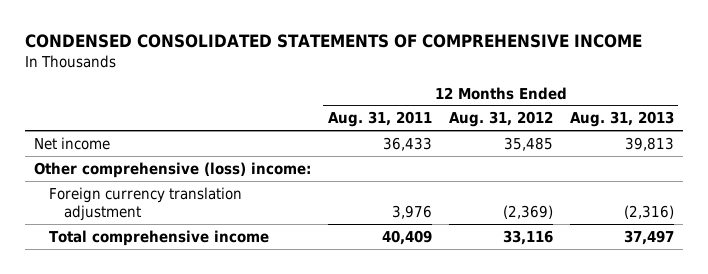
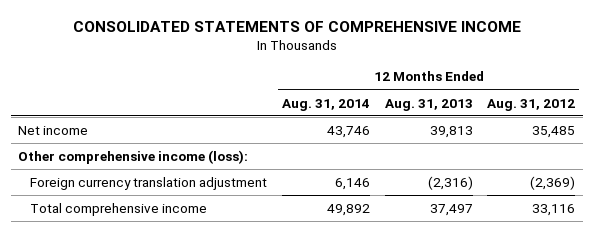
- CONDENSED CONSOLIDATED STATEMENTS OF COMPREHENSIVE INCOME
+ CONSOLIDATED STATEMENTS OF COMPREHENSIVE INCOME
- | 12 Months Ended Aug. 31, 2011 | 12 Months Ended Aug. 31, 2012 | 12 Months Ended Aug. 31, 2013
+ | 12 Months Ended Aug. 31, 2014 | 12 Months Ended Aug. 31, 2013 | 12 Months Ended Aug. 31, 2012
- Other comprehensive (loss) income:
+ Other comprehensive income (loss):

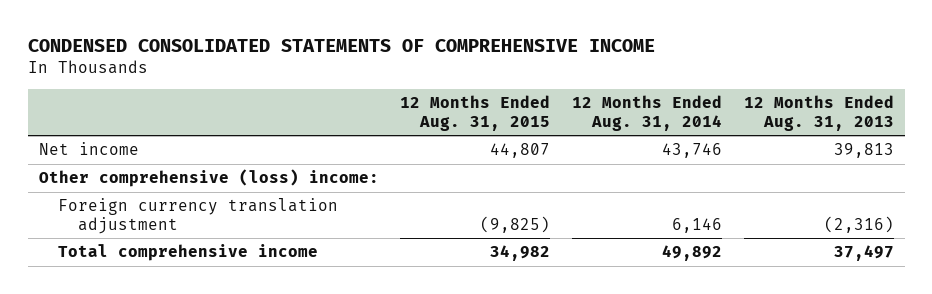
- CONSOLIDATED STATEMENTS OF COMPREHENSIVE INCOME
+ CONDENSED CONSOLIDATED STATEMENTS OF COMPREHENSIVE INCOME
- | 12 Months Ended Aug. 31, 2014 | 12 Months Ended Aug. 31, 2013 | 12 Months Ended Aug. 31, 2012
+ | 12 Months Ended Aug. 31, 2015 | 12 Months Ended Aug. 31, 2014 | 12 Months Ended Aug. 31, 2013
- Other comprehensive income (loss):
+ Other comprehensive (loss) income:

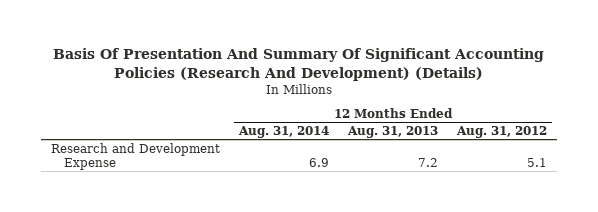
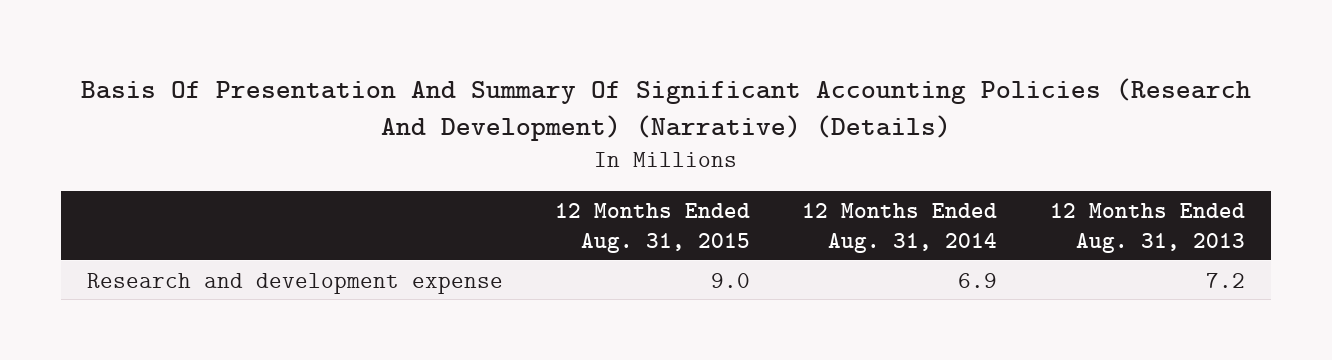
- Basis Of Presentation And Summary Of Significant Accounting Policies (Research And Development) (Details)
+ Basis Of Presentation And Summary Of Significant Accounting Policies (Research And Development) (Narrative) (Details)
- | 12 Months Ended Aug. 31, 2014 | 12 Months Ended Aug. 31, 2013 | 12 Months Ended Aug. 31, 2012
+ | 12 Months Ended Aug. 31, 2015 | 12 Months Ended Aug. 31, 2014 | 12 Months Ended Aug. 31, 2013
- Research and Development Expense | 6.9 | 7.2 | 5.1
+ Research and development expense | 9.0 | 6.9 | 7.2

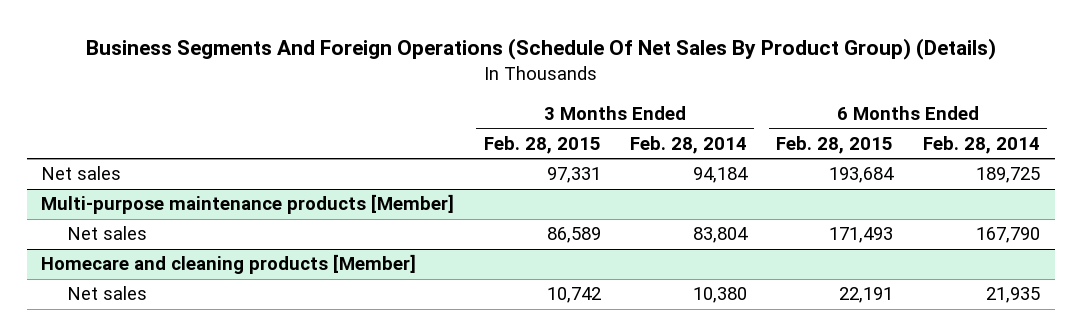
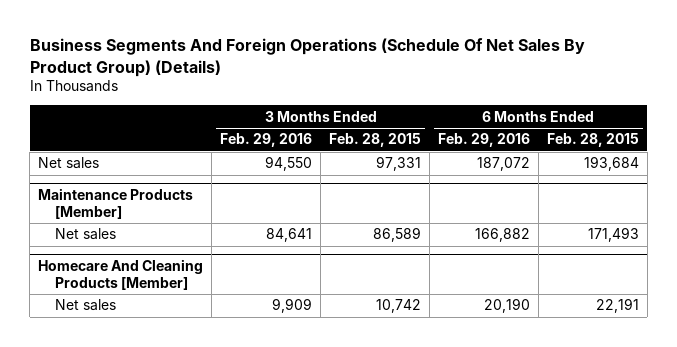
- | 3 Months Ended Feb. 28, 2015 | 3 Months Ended Feb. 28, 2014 | 6 Months Ended Feb. 28, 2015 | 6 Months Ended Feb. 28, 2014
+ | 3 Months Ended Feb. 29, 2016 | 3 Months Ended Feb. 28, 2015 | 6 Months Ended Feb. 29, 2016 | 6 Months Ended Feb. 28, 2015
- Multi-purpose maintenance products [Member]
+ Maintenance Products [Member]
- Homecare and cleaning products [Member]
+ Homecare And Cleaning Products [Member]

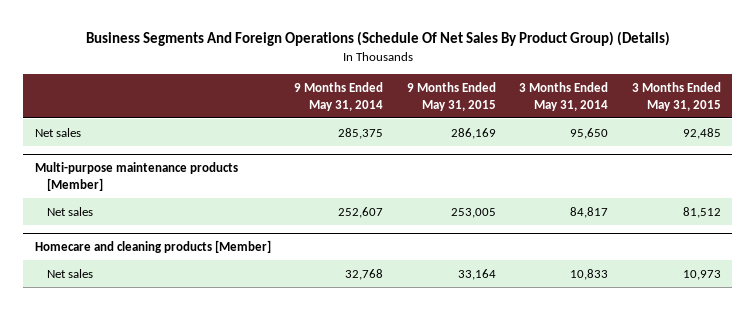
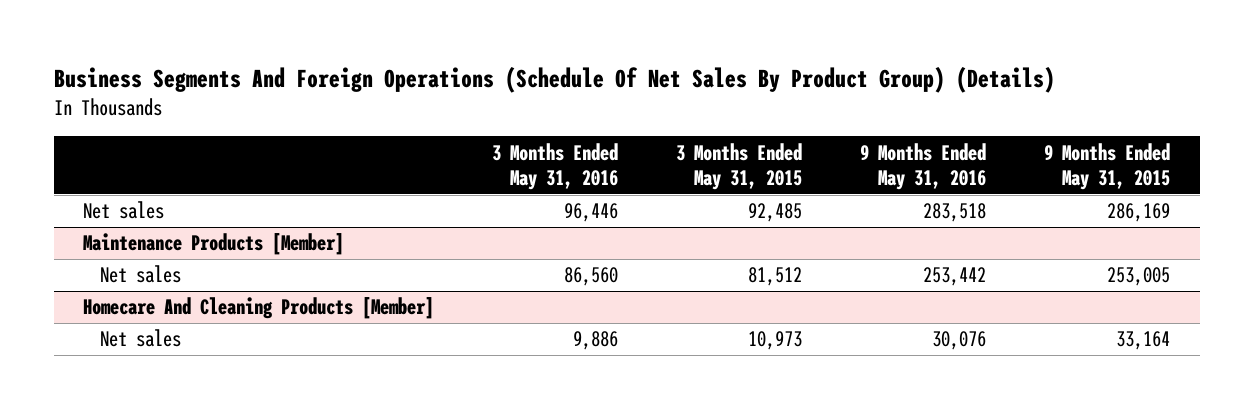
- | 9 Months Ended May 31, 2014 | 9 Months Ended May 31, 2015 | 3 Months Ended May 31, 2014 | 3 Months Ended May 31, 2015
+ | 3 Months Ended May 31, 2016 | 3 Months Ended May 31, 2015 | 9 Months Ended May 31, 2016 | 9 Months Ended May 31, 2015
- Multi-purpose maintenance products [Member]
+ Maintenance Products [Member]
- Homecare and cleaning products [Member]
+ Homecare And Cleaning Products [Member]

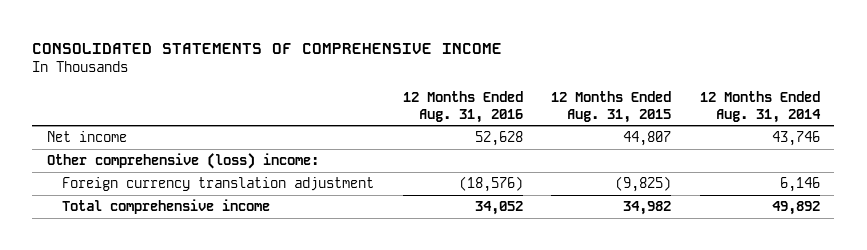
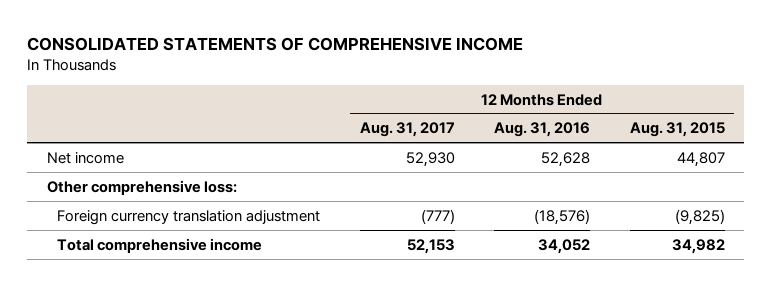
- | 12 Months Ended Aug. 31, 2016 | 12 Months Ended Aug. 31, 2015 | 12 Months Ended Aug. 31, 2014
+ | 12 Months Ended Aug. 31, 2017 | 12 Months Ended Aug. 31, 2016 | 12 Months Ended Aug. 31, 2015
- Other comprehensive (loss) income:
+ Other comprehensive loss:

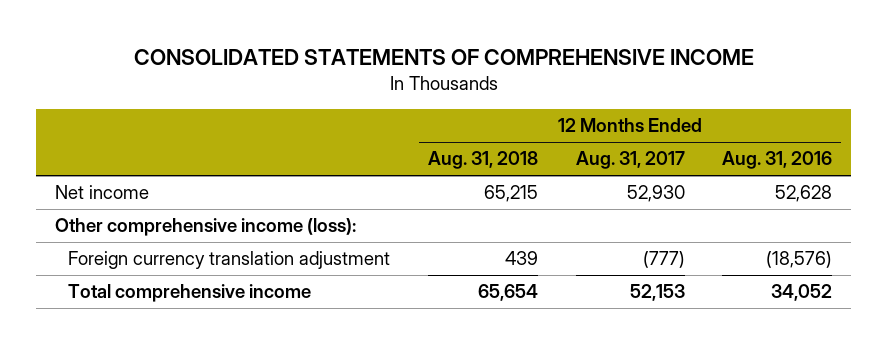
- | 12 Months Ended Aug. 31, 2017 | 12 Months Ended Aug. 31, 2016 | 12 Months Ended Aug. 31, 2015
+ | 12 Months Ended Aug. 31, 2018 | 12 Months Ended Aug. 31, 2017 | 12 Months Ended Aug. 31, 2016
- Other comprehensive loss:
+ Other comprehensive income (loss):

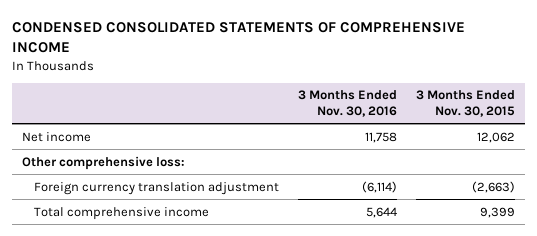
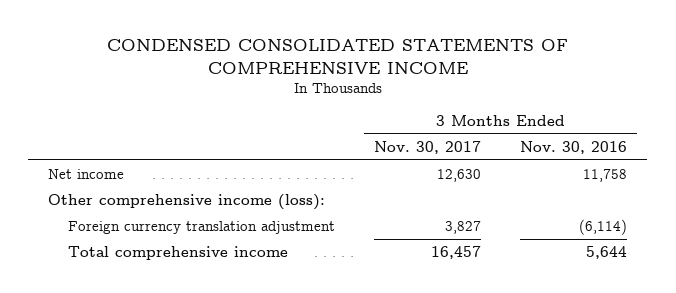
- | 3 Months Ended Nov. 30, 2016 | 3 Months Ended Nov. 30, 2015
+ | 3 Months Ended Nov. 30, 2017 | 3 Months Ended Nov. 30, 2016
- Other comprehensive loss:
+ Other comprehensive income (loss):

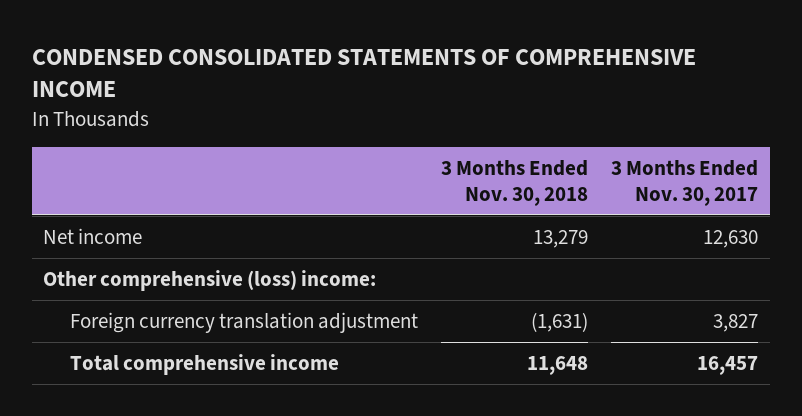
- | 3 Months Ended Nov. 30, 2017 | 3 Months Ended Nov. 30, 2016
+ | 3 Months Ended Nov. 30, 2018 | 3 Months Ended Nov. 30, 2017
- Other comprehensive income (loss):
+ Other comprehensive (loss) income:

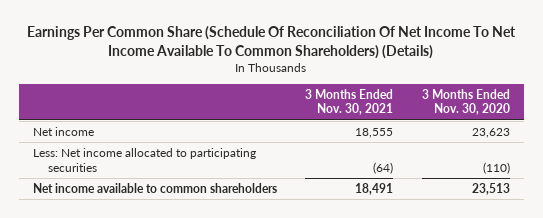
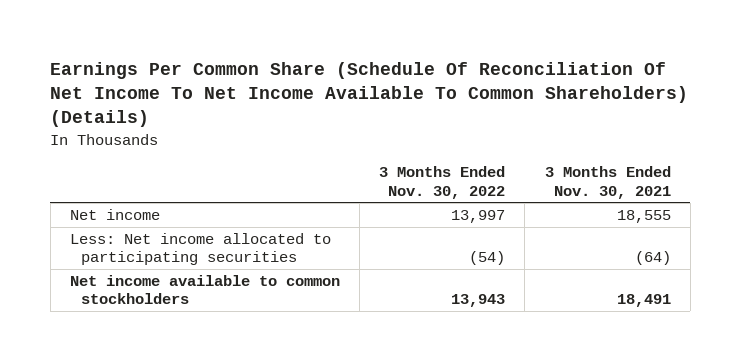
- | 3 Months Ended Nov. 30, 2021 | 3 Months Ended Nov. 30, 2020
+ | 3 Months Ended Nov. 30, 2022 | 3 Months Ended Nov. 30, 2021
- Net income available to common shareholders | 18,491 | 23,513
+ Net income available to common stockholders | 13,943 | 18,491

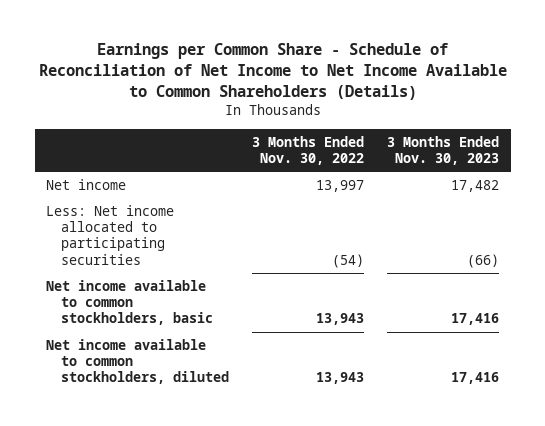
- Earnings Per Common Share (Schedule Of Reconciliation Of Net Income To Net Income Available To Common Shareholders) (Details)
+ Earnings per Common Share - Schedule of Reconciliation of Net Income to Net Income Available to Common Shareholders (Details)
- | 3 Months Ended Nov. 30, 2022 | 3 Months Ended Nov. 30, 2021
+ | 3 Months Ended Nov. 30, 2022 | 3 Months Ended Nov. 30, 2023
- Net income available to common stockholders | 13,943 | 18,491
+ Net income available to common stockholders, basic | 13,943 | 17,416
+ Net income available to common stockholders, diluted | 13,943 | 17,416

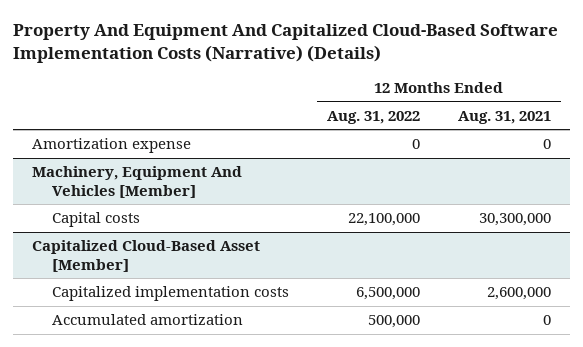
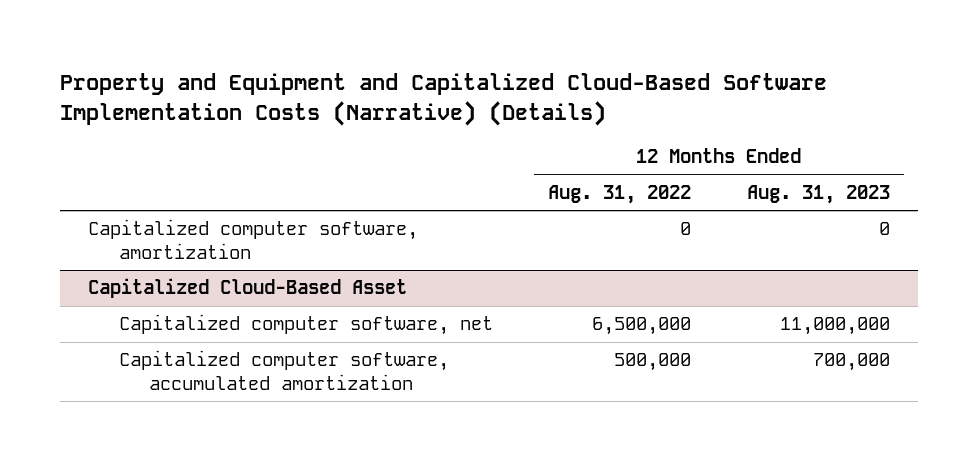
- Property And Equipment And Capitalized Cloud-Based Software Implementation Costs (Narrative) (Details)
+ Property and Equipment and Capitalized Cloud-Based Software Implementation Costs (Narrative) (Details)
- | 12 Months Ended Aug. 31, 2022 | 12 Months Ended Aug. 31, 2021
+ | 12 Months Ended Aug. 31, 2022 | 12 Months Ended Aug. 31, 2023
- Amortization expense | 0 | 0
- Machinery, Equipment And Vehicles [Member]
- Capital costs | 22,100,000 | 30,300,000
- Capitalized Cloud-Based Asset [Member]
- Capitalized implementation costs | 6,500,000 | 2,600,000
- Accumulated amortization | 500,000 | 0
+ Capitalized computer software, amortization | 0 | 0
+ Capitalized Cloud-Based Asset
+ Capitalized computer software, net | 6,500,000 | 11,000,000
+ Capitalized computer software, accumulated amortization | 500,000 | 700,000

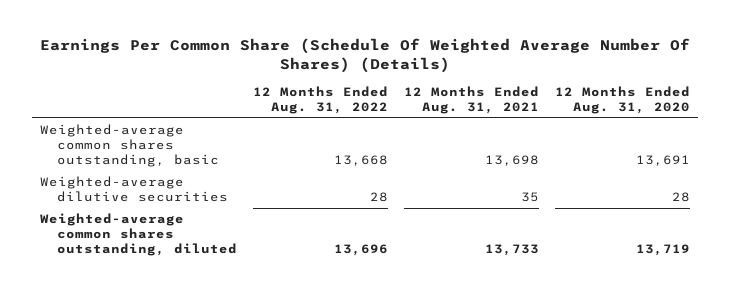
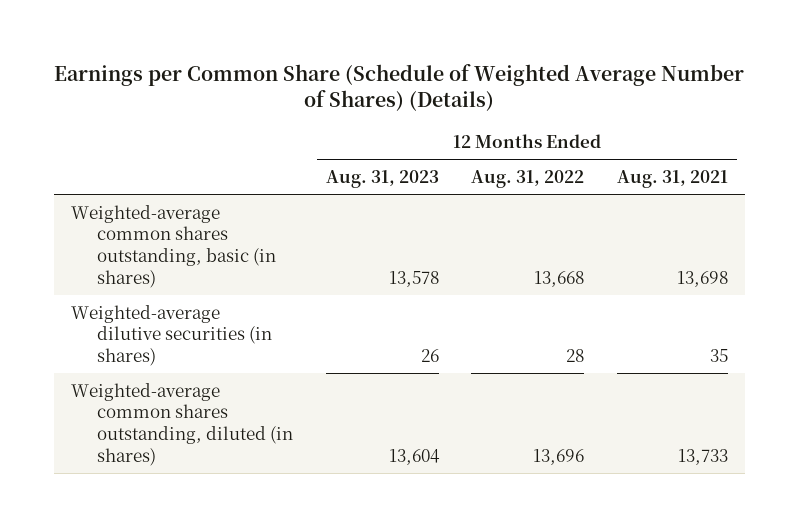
- Earnings Per Common Share (Schedule Of Weighted Average Number Of Shares) (Details)
+ Earnings per Common Share (Schedule of Weighted Average Number of Shares) (Details)
- | 12 Months Ended Aug. 31, 2022 | 12 Months Ended Aug. 31, 2021 | 12 Months Ended Aug. 31, 2020
+ | 12 Months Ended Aug. 31, 2023 | 12 Months Ended Aug. 31, 2022 | 12 Months Ended Aug. 31, 2021
- Weighted-average common shares outstanding, basic | 13,668 | 13,698 | 13,691
- Weighted-average dilutive securities | 28 | 35 | 28
- Weighted-average common shares outstanding, diluted | 13,696 | 13,733 | 13,719
+ Weighted-average common shares outstanding, basic (in shares) | 13,578 | 13,668 | 13,698
+ Weighted-average dilutive securities (in shares) | 26 | 28 | 35
+ Weighted-average common shares outstanding, diluted (in shares) | 13,604 | 13,696 | 13,733

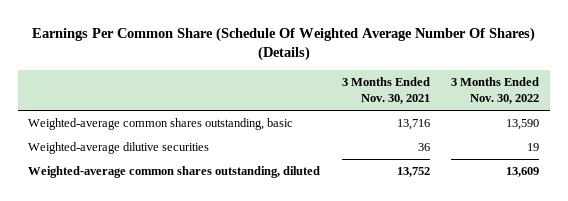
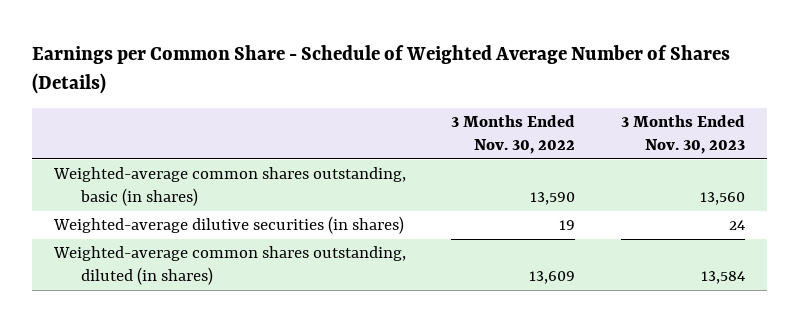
- Earnings Per Common Share (Schedule Of Weighted Average Number Of Shares) (Details)
+ Earnings per Common Share - Schedule of Weighted Average Number of Shares (Details)
- | 3 Months Ended Nov. 30, 2021 | 3 Months Ended Nov. 30, 2022
+ | 3 Months Ended Nov. 30, 2022 | 3 Months Ended Nov. 30, 2023
- Weighted-average common shares outstanding, basic | 13,716 | 13,590
- Weighted-average dilutive securities | 36 | 19
- Weighted-average common shares outstanding, diluted | 13,752 | 13,609
+ Weighted-average common shares outstanding, basic (in shares) | 13,590 | 13,560
+ Weighted-average dilutive securities (in shares) | 19 | 24
+ Weighted-average common shares outstanding, diluted (in shares) | 13,609 | 13,584

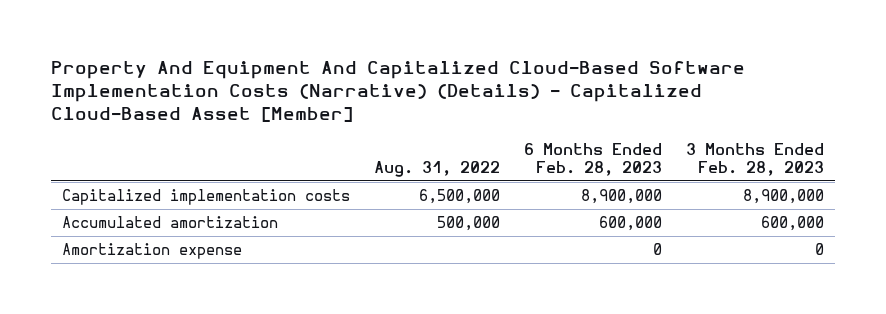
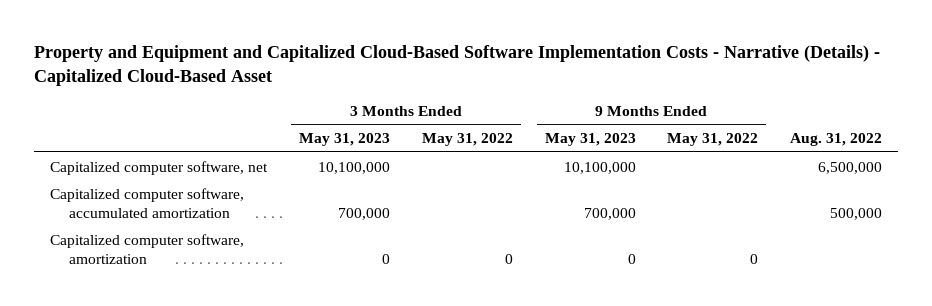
- Property And Equipment And Capitalized Cloud-Based Software Implementation Costs (Narrative) (Details) - Capitalized Cloud-Based Asset [Member]
+ Property and Equipment and Capitalized Cloud-Based Software Implementation Costs - Narrative (Details) - Capitalized Cloud-Based Asset
- | Aug. 31, 2022 | 6 Months Ended Feb. 28, 2023 | 3 Months Ended Feb. 28, 2023
+ | 3 Months Ended May 31, 2023 | 3 Months Ended May 31, 2022 | 9 Months Ended May 31, 2023 | 9 Months Ended May 31, 2022 | Aug. 31, 2022
- Capitalized implementation costs | 6,500,000 | 8,900,000 | 8,900,000
- Accumulated amortization | 500,000 | 600,000 | 600,000
- Amortization expense | | 0 | 0
+ Capitalized computer software, net | 10,100,000 | | 10,100,000 | | 6,500,000
+ Capitalized computer software, accumulated amortization | 700,000 | | 700,000 | | 500,000
+ Capitalized computer software, amortization | 0 | 0 | 0 | 0 |

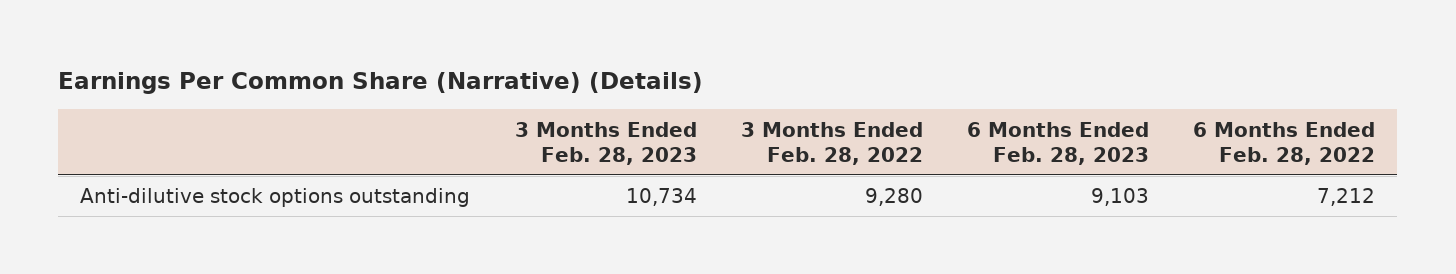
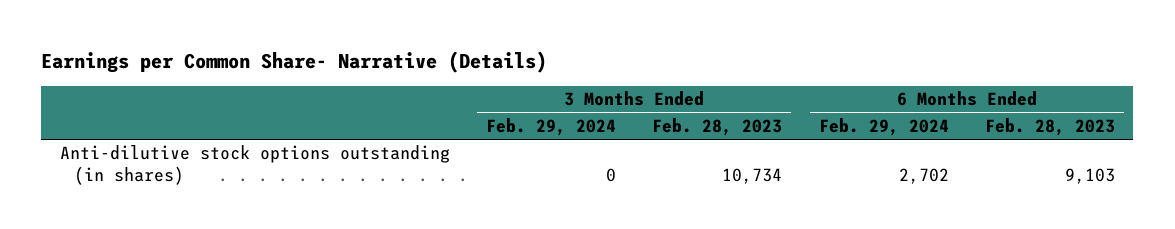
- Earnings Per Common Share (Narrative) (Details)
+ Earnings per Common Share- Narrative (Details)
- | 3 Months Ended Feb. 28, 2023 | 3 Months Ended Feb. 28, 2022 | 6 Months Ended Feb. 28, 2023 | 6 Months Ended Feb. 28, 2022
+ | 3 Months Ended Feb. 29, 2024 | 3 Months Ended Feb. 28, 2023 | 6 Months Ended Feb. 29, 2024 | 6 Months Ended Feb. 28, 2023
- Anti-dilutive stock options outstanding | 10,734 | 9,280 | 9,103 | 7,212
+ Anti-dilutive stock options outstanding (in shares) | 0 | 10,734 | 2,702 | 9,103

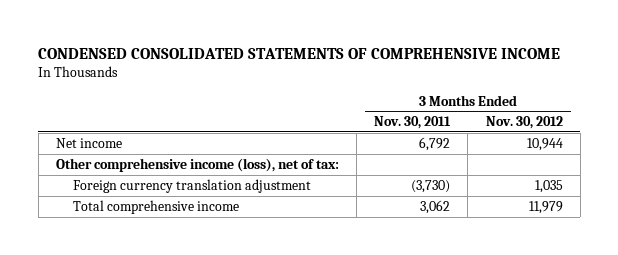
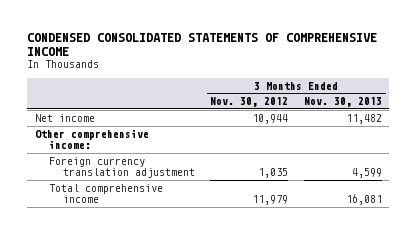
- | 3 Months Ended Nov. 30, 2011 | 3 Months Ended Nov. 30, 2012
+ | 3 Months Ended Nov. 30, 2012 | 3 Months Ended Nov. 30, 2013
- Other comprehensive income (loss), net of tax:
+ Other comprehensive income:

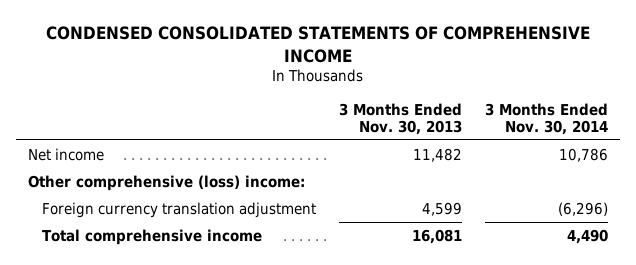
- | 3 Months Ended Nov. 30, 2012 | 3 Months Ended Nov. 30, 2013
+ | 3 Months Ended Nov. 30, 2013 | 3 Months Ended Nov. 30, 2014
- Other comprehensive income:
+ Other comprehensive (loss) income:

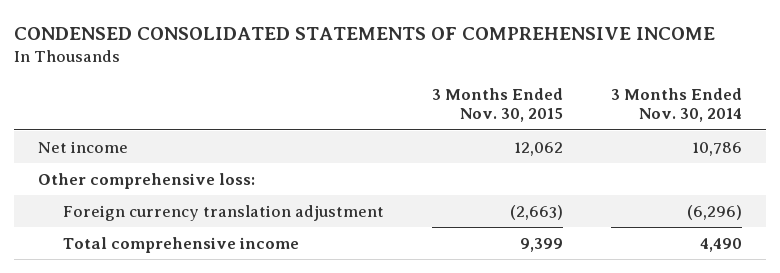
- | 3 Months Ended Nov. 30, 2013 | 3 Months Ended Nov. 30, 2014
+ | 3 Months Ended Nov. 30, 2015 | 3 Months Ended Nov. 30, 2014
- Other comprehensive (loss) income:
+ Other comprehensive loss:

